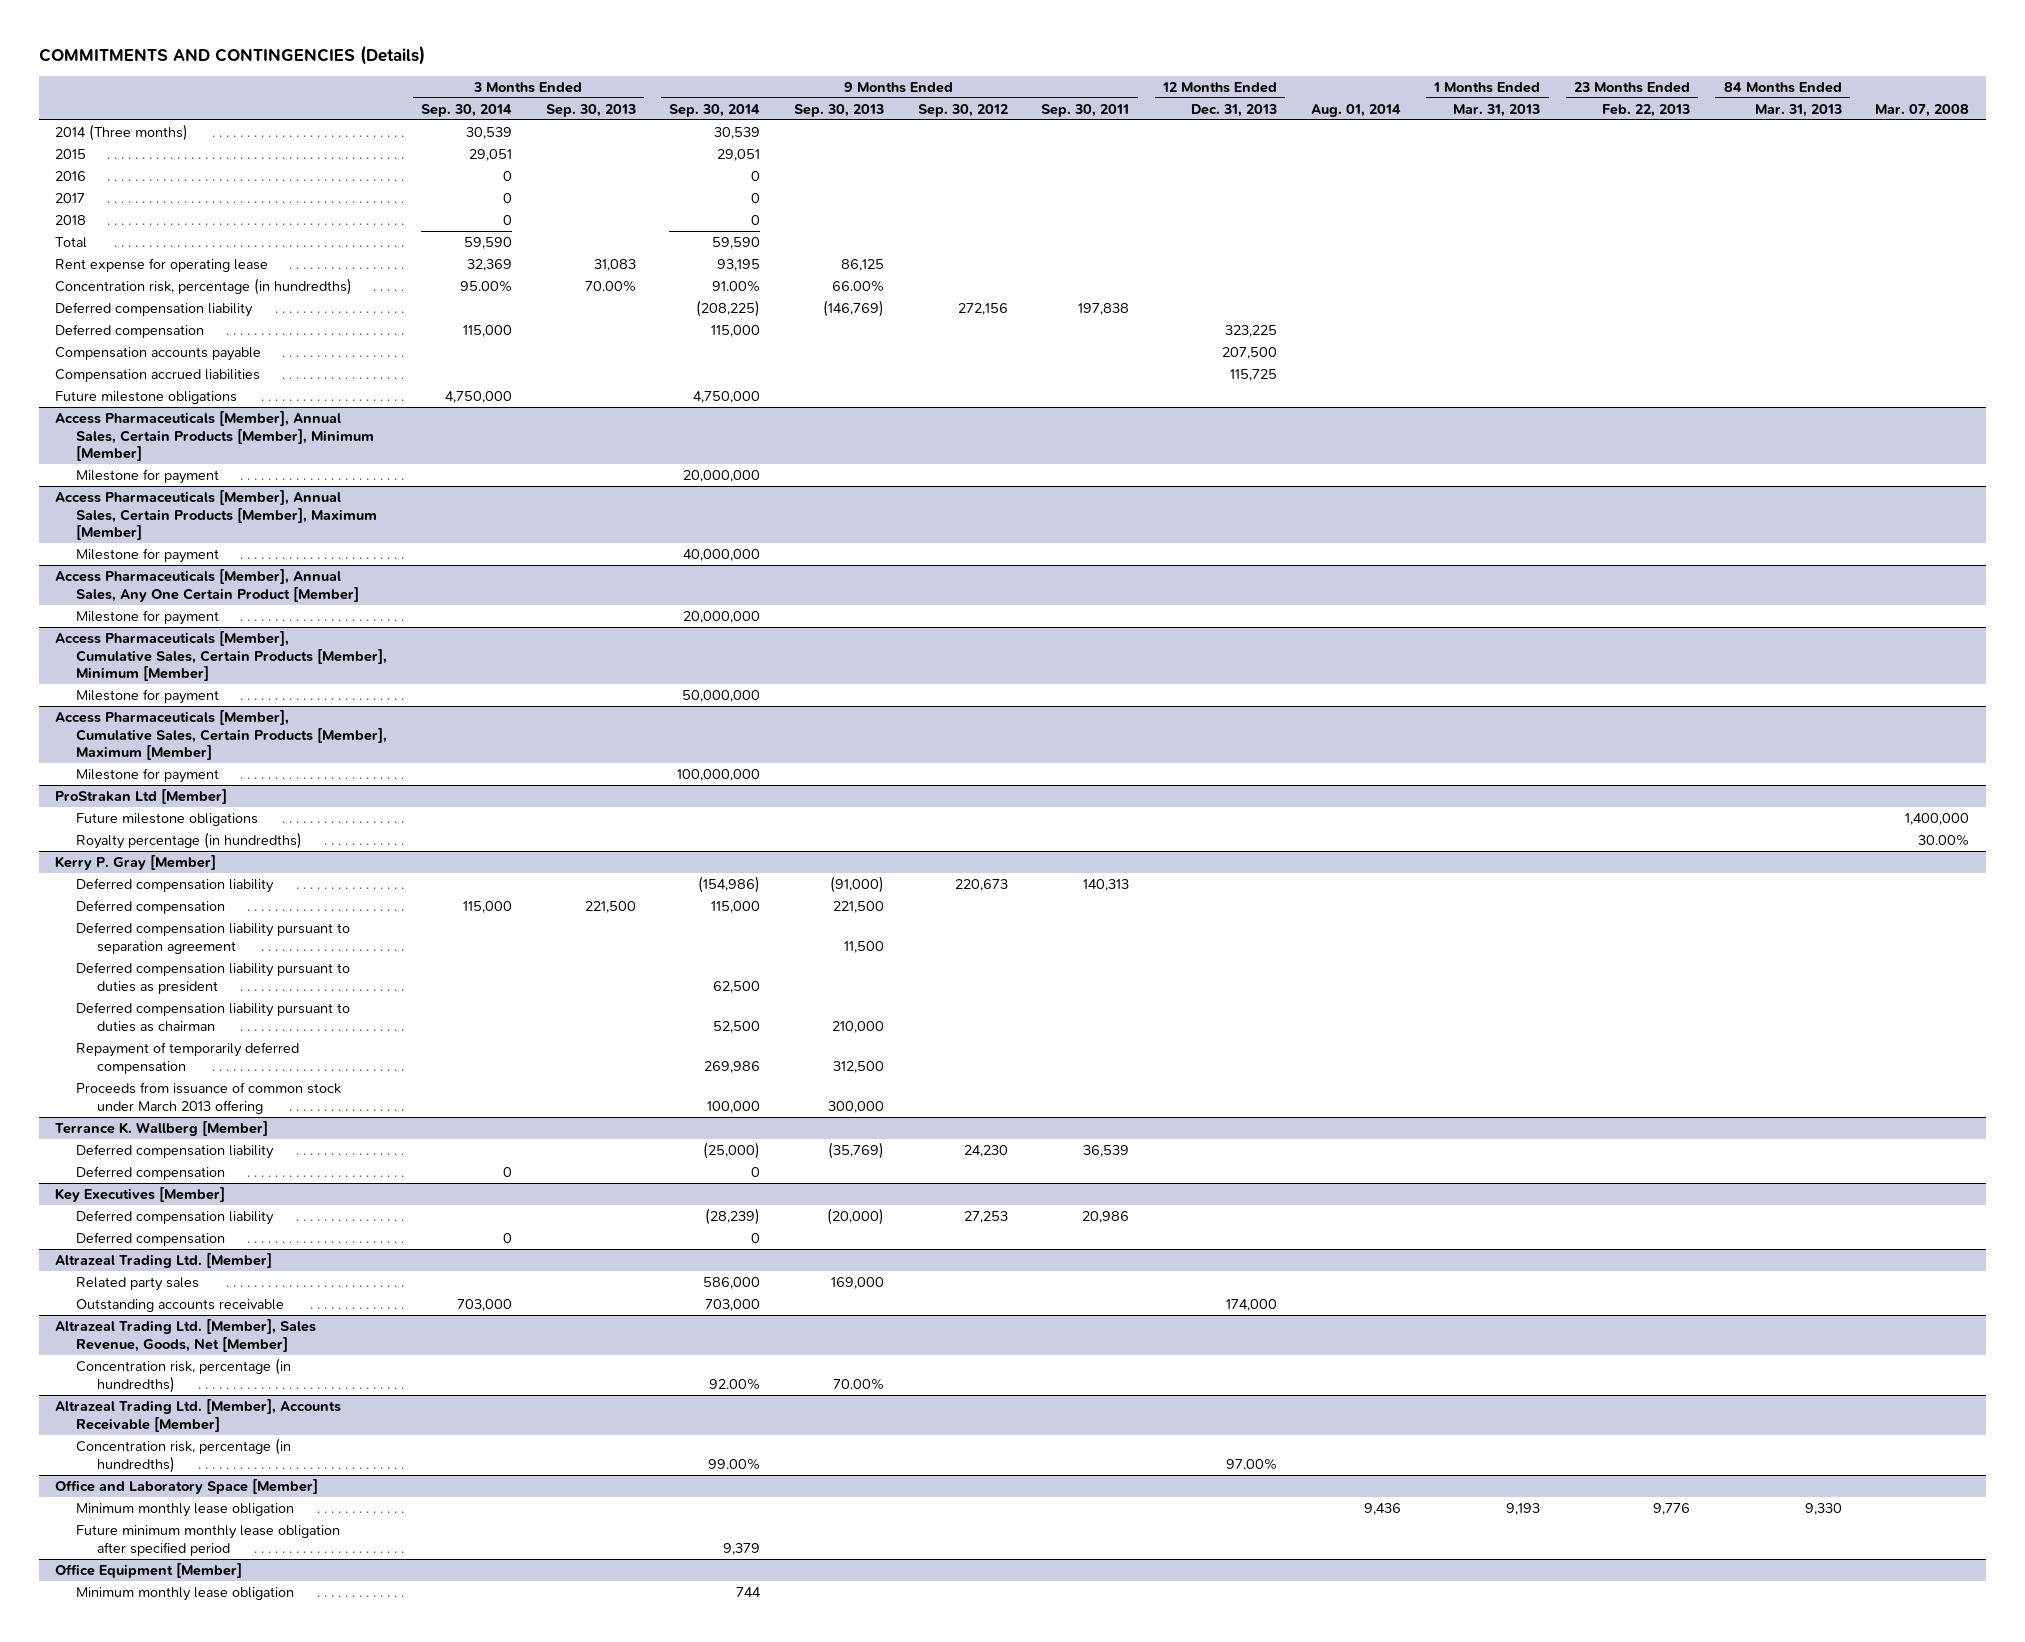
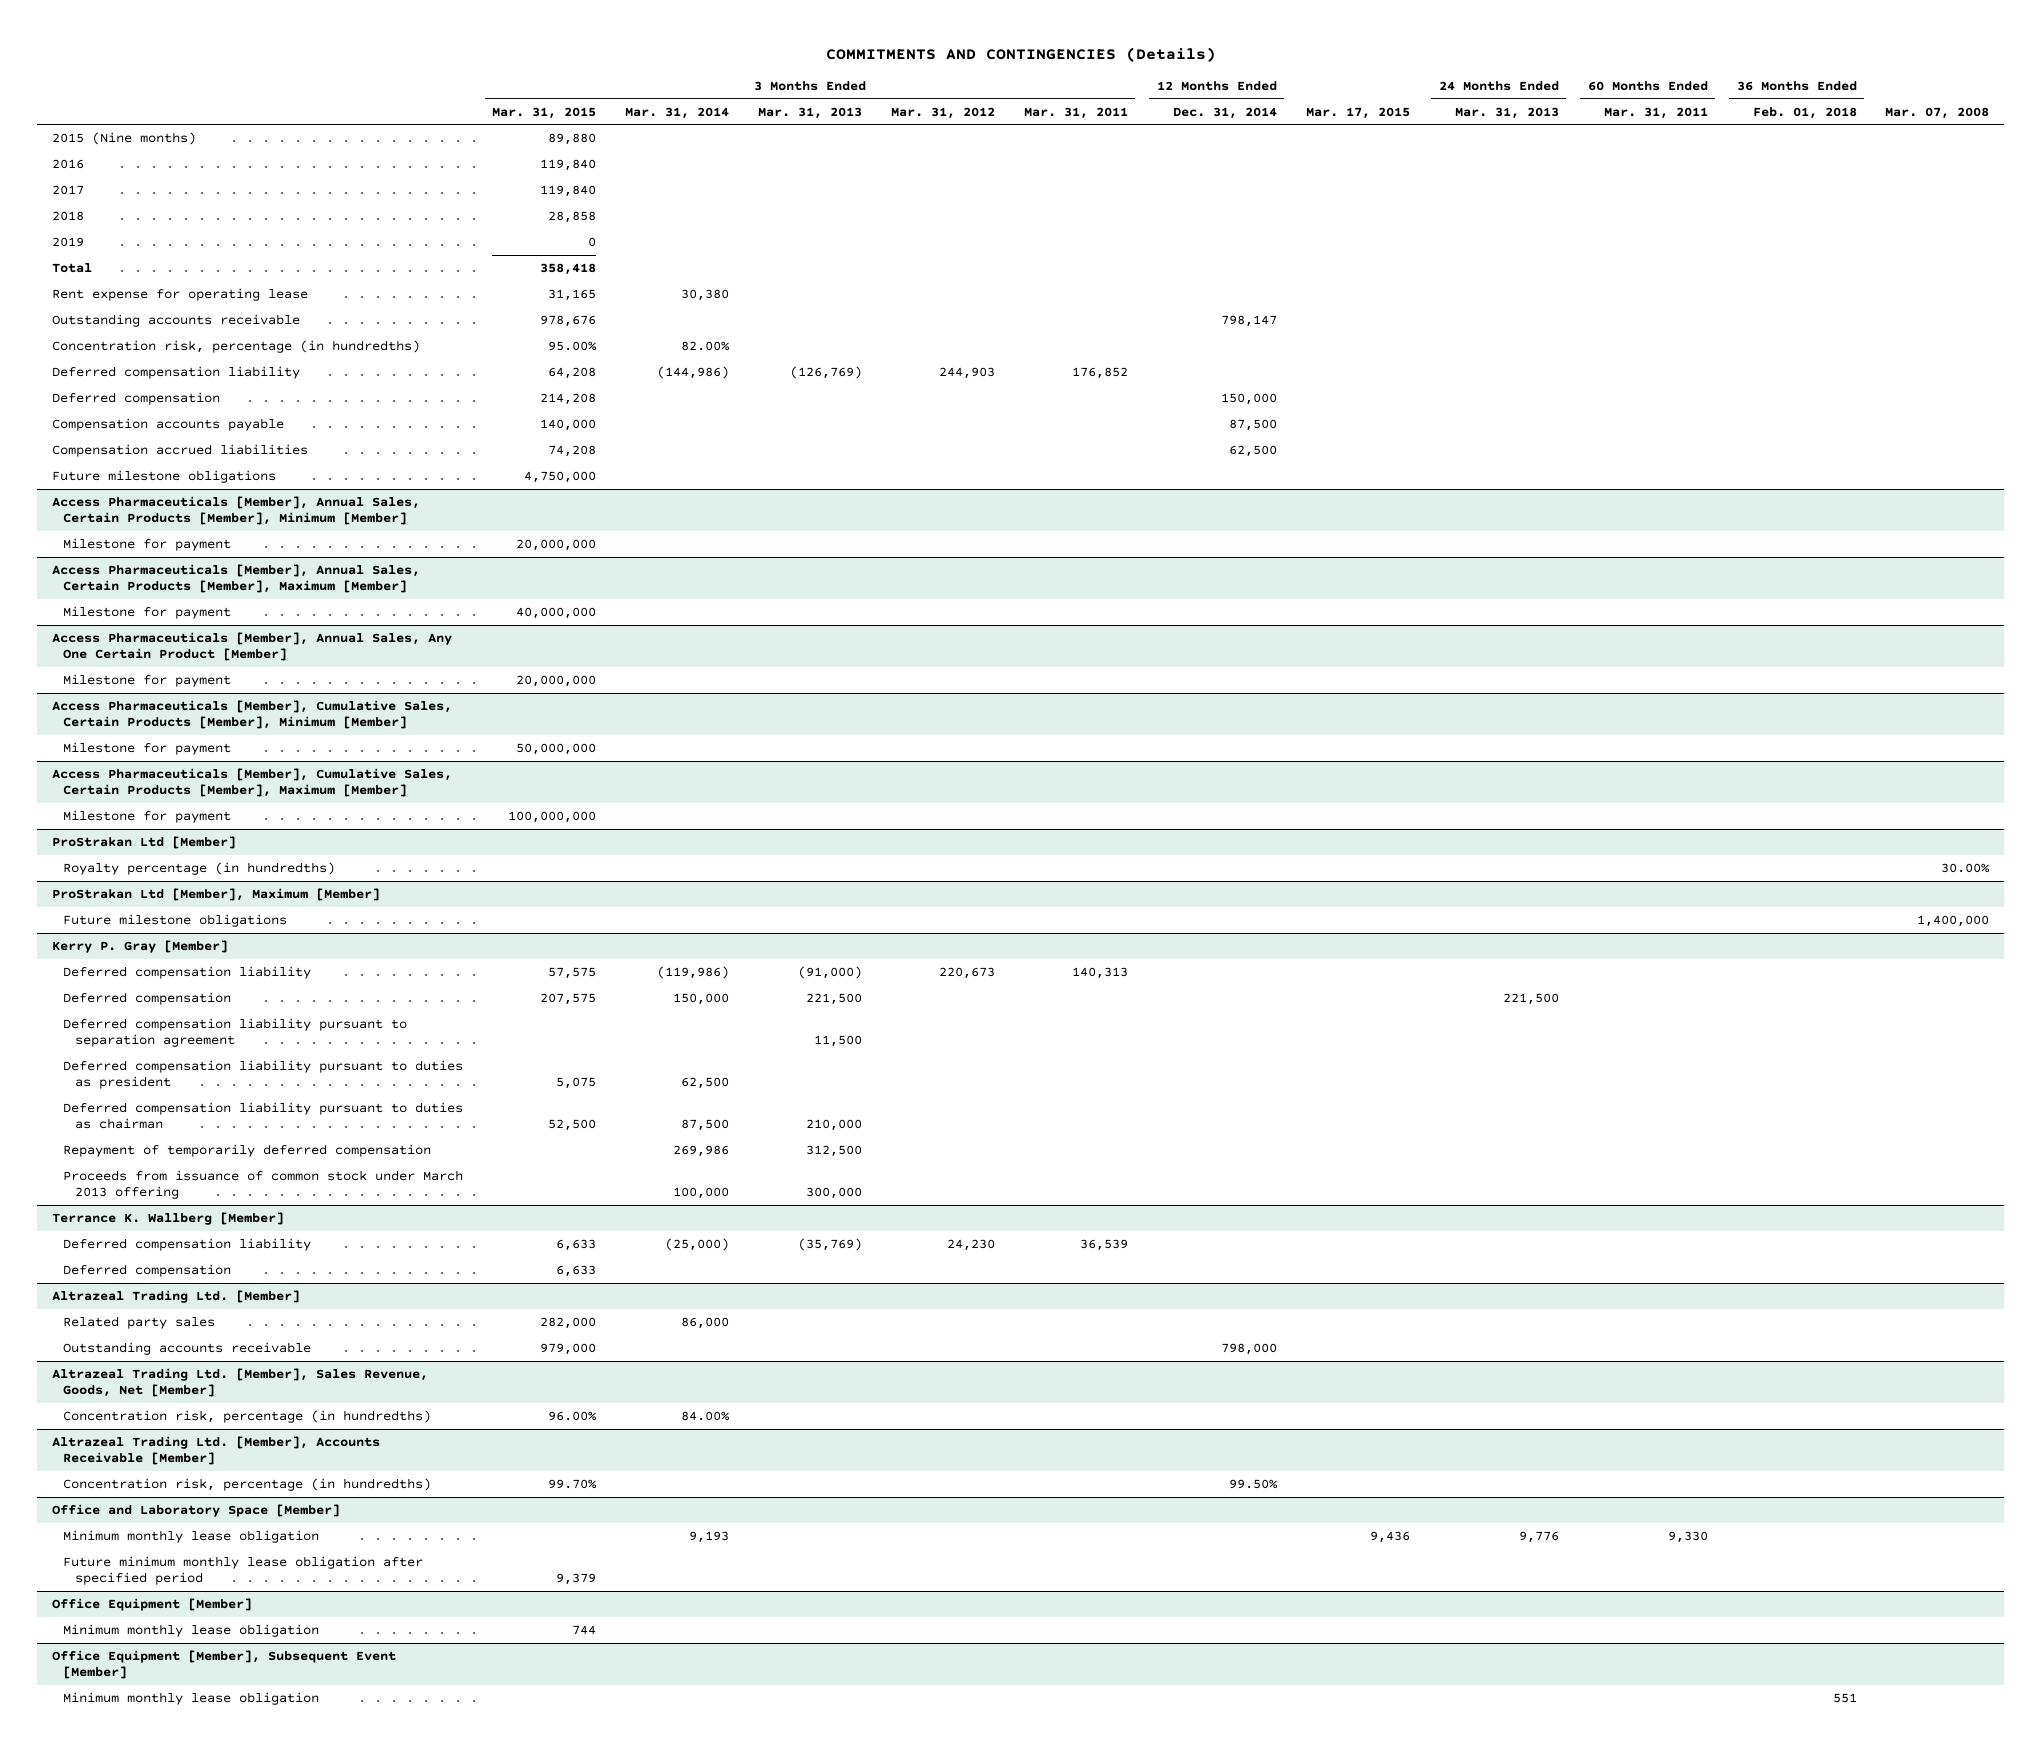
- | 3 Months Ended Sep. 30, 2014 | 3 Months Ended Sep. 30, 2013 | 9 Months Ended Sep. 30, 2014 | 9 Months Ended Sep. 30, 2013 | 9 Months Ended Sep. 30, 2012 | 9 Months Ended Sep. 30, 2011 | 12 Months Ended Dec. 31, 2013 | Aug. 01, 2014 | 1 Months Ended Mar. 31, 2013 | 23 Months Ended Feb. 22, 2013 | 84 Months Ended Mar. 31, 2013 | Mar. 07, 2008
+ | 3 Months Ended Mar. 31, 2015 | 3 Months Ended Mar. 31, 2014 | 3 Months Ended Mar. 31, 2013 | 3 Months Ended Mar. 31, 2012 | 3 Months Ended Mar. 31, 2011 | 12 Months Ended Dec. 31, 2014 | Mar. 17, 2015 | 24 Months Ended Mar. 31, 2013 | 60 Months Ended Mar. 31, 2011 | 36 Months Ended Feb. 01, 2018 | Mar. 07, 2008
- 2014 (Three months) | 30,539 | | 30,539 | | | | | | | | |
- 2015 | 29,051 | | 29,051 | | | | | | | | |
+ 2015 (Nine months) | 89,880 | | | | | | | | | |
+ 2019 | 0 | | | | | | | | | |
+ Outstanding accounts receivable | 978,676 | | | | | 798,147 | | | | |
@ ProStrakan Ltd [Member]
- Future milestone obligations | | | | | | | | | | | | 1,400,000
+ ProStrakan Ltd [Member], Maximum [Member]
+ Future milestone obligations | | | | | | | | | | | 1,400,000
- Key Executives [Member]
- Deferred compensation liability | | | (28,239) | (20,000) | 27,253 | 20,986 | | | | | |
- Deferred compensation | 0 | | 0 | | | | | | | | |
+ Office Equipment [Member], Subsequent Event [Member]
+ Minimum monthly lease obligation | | | | | | | | | | 551 |

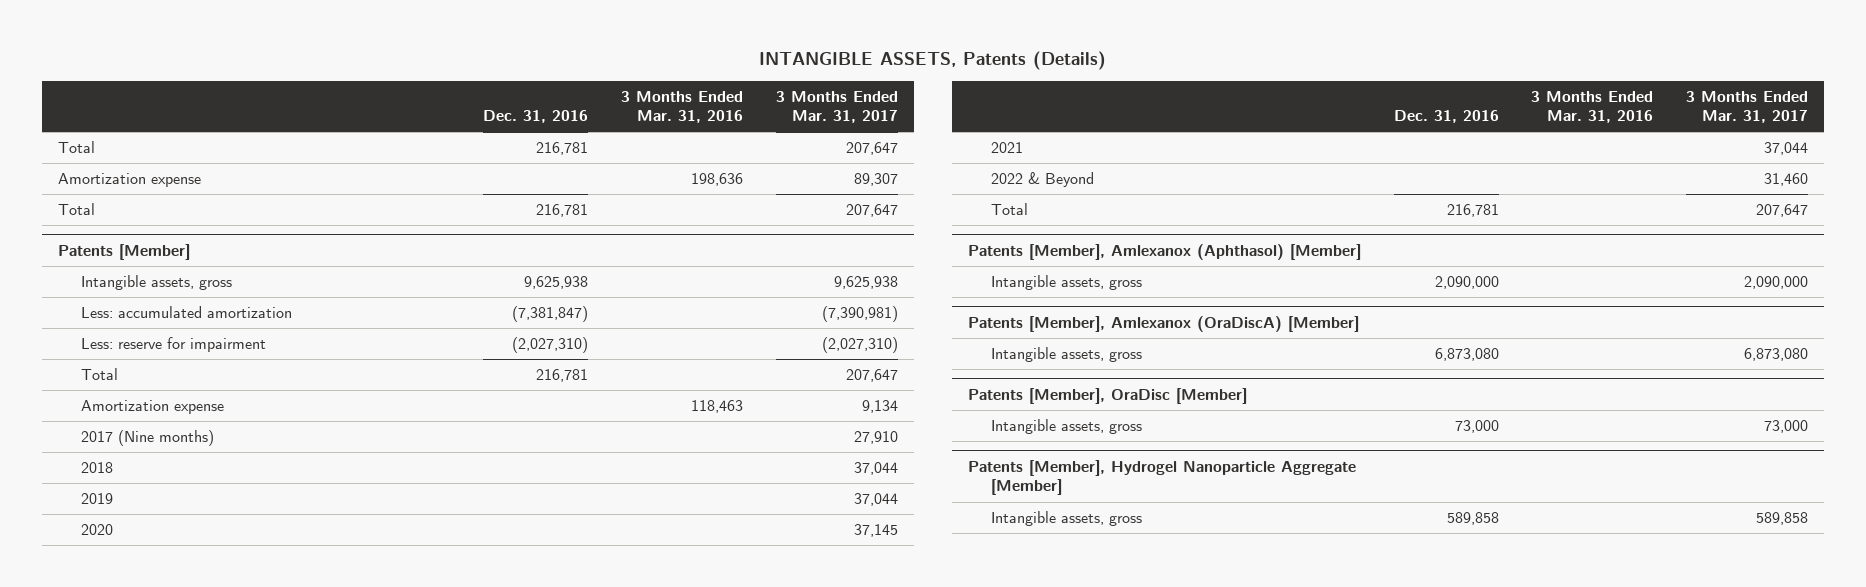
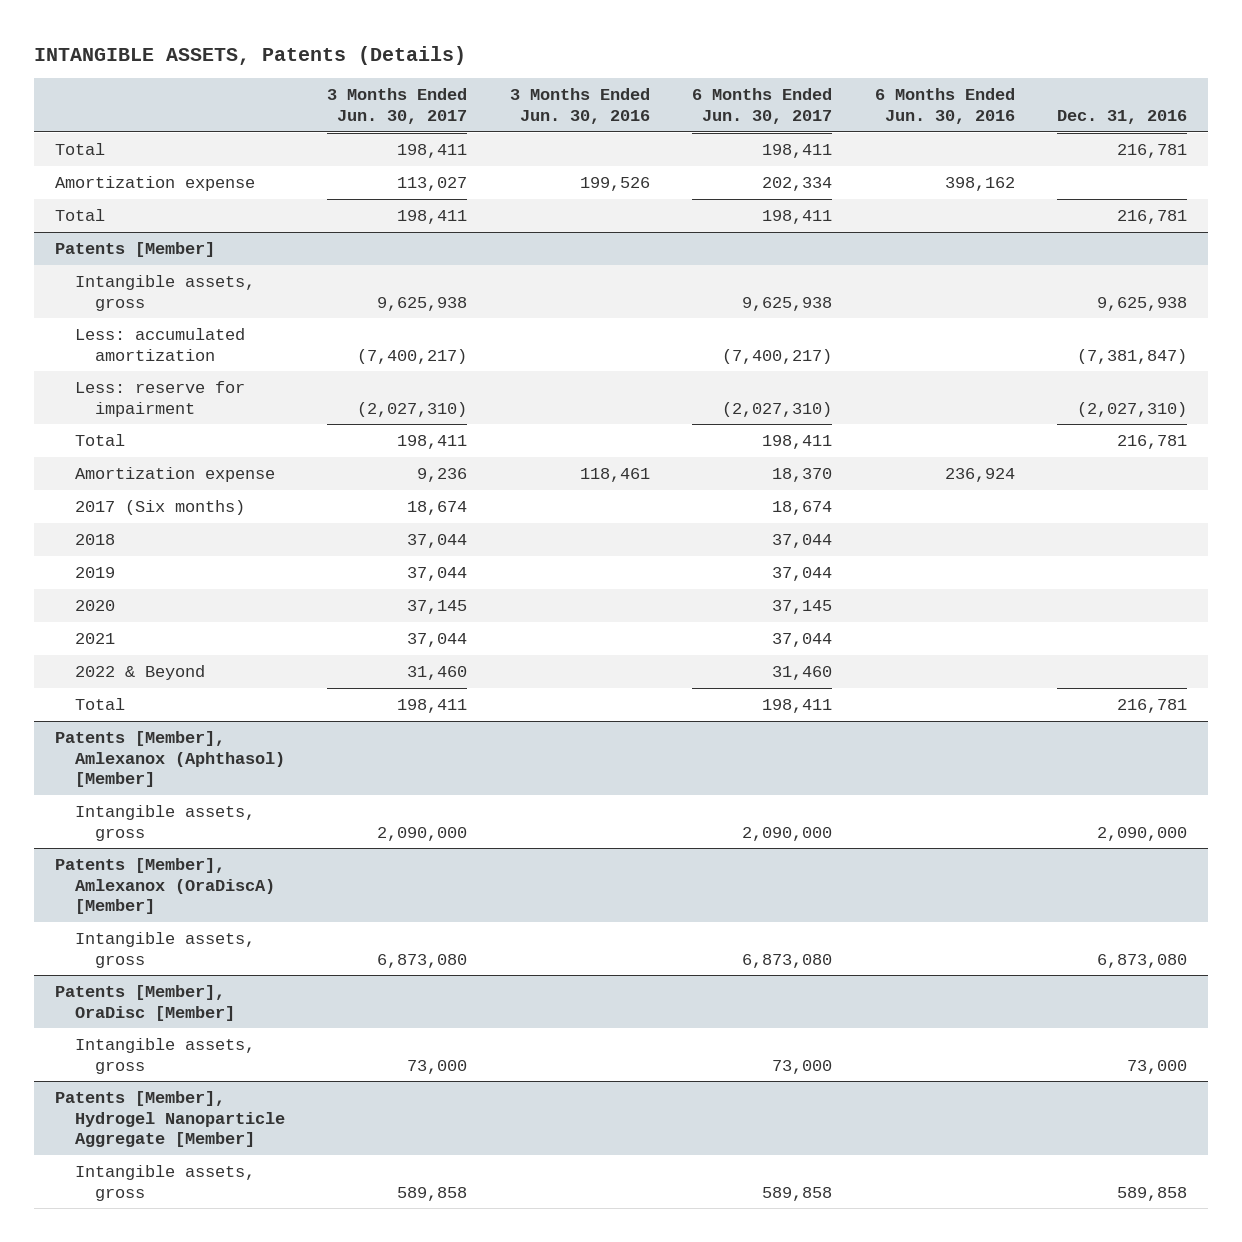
- | Dec. 31, 2016 | 3 Months Ended Mar. 31, 2016 | 3 Months Ended Mar. 31, 2017
+ | 3 Months Ended Jun. 30, 2017 | 3 Months Ended Jun. 30, 2016 | 6 Months Ended Jun. 30, 2017 | 6 Months Ended Jun. 30, 2016 | Dec. 31, 2016
@ Patents [Member]
- 2017 (Nine months) | | | 27,910
+ 2017 (Six months) | 18,674 | | 18,674 | |

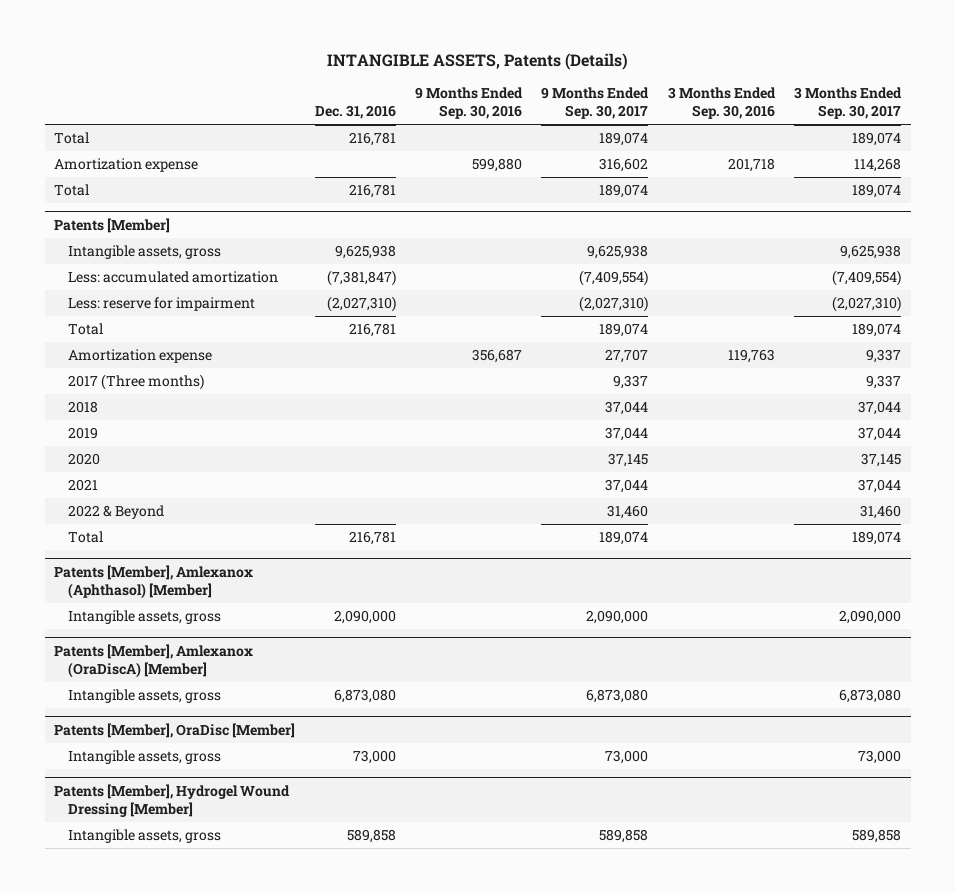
- | 3 Months Ended Jun. 30, 2017 | 3 Months Ended Jun. 30, 2016 | 6 Months Ended Jun. 30, 2017 | 6 Months Ended Jun. 30, 2016 | Dec. 31, 2016
+ | Dec. 31, 2016 | 9 Months Ended Sep. 30, 2016 | 9 Months Ended Sep. 30, 2017 | 3 Months Ended Sep. 30, 2016 | 3 Months Ended Sep. 30, 2017
@ Patents [Member]
- 2017 (Six months) | 18,674 | | 18,674 | |
+ 2017 (Three months) | | | 9,337 | | 9,337
- Patents [Member], Hydrogel Nanoparticle Aggregate [Member]
+ Patents [Member], Hydrogel Wound Dressing [Member]

